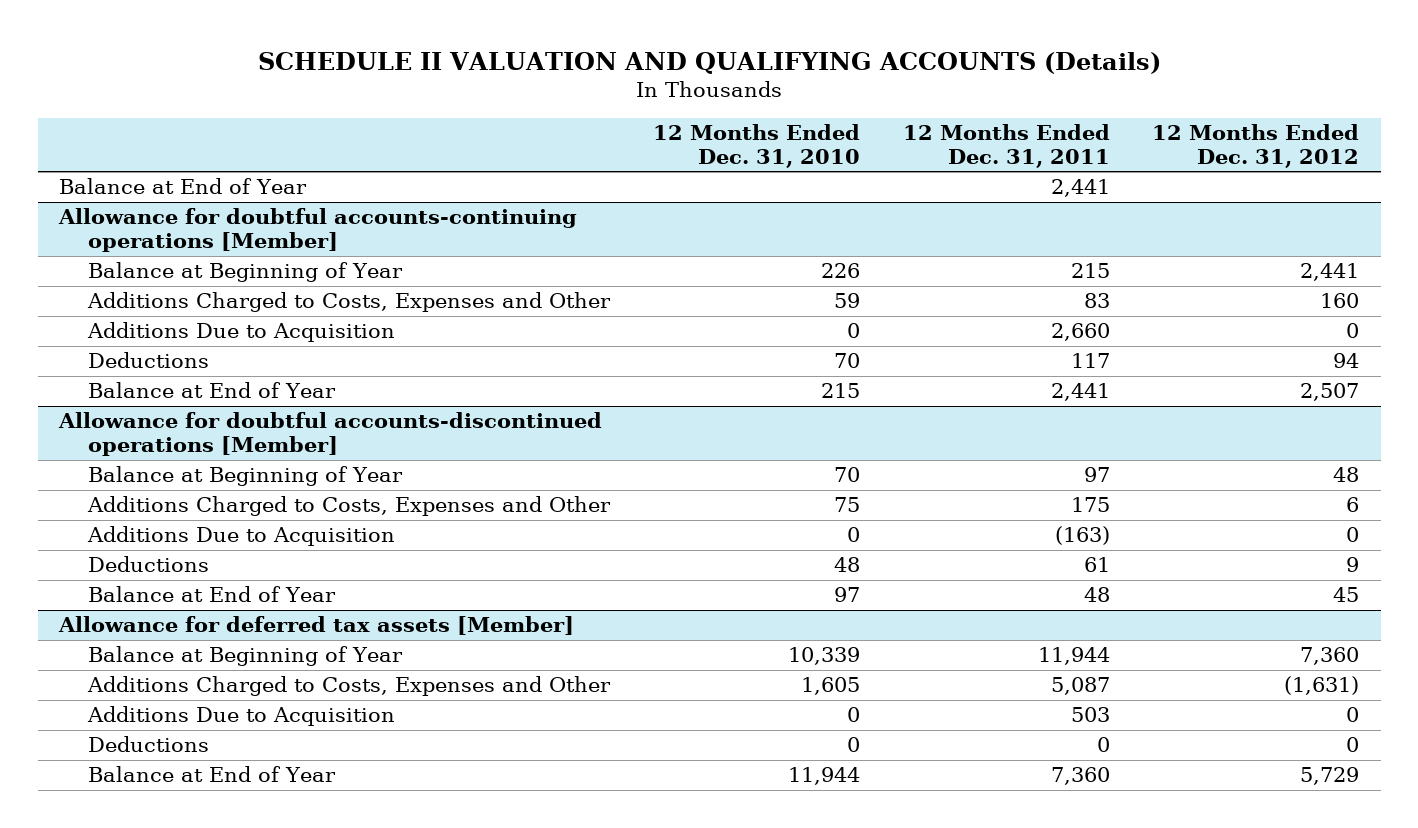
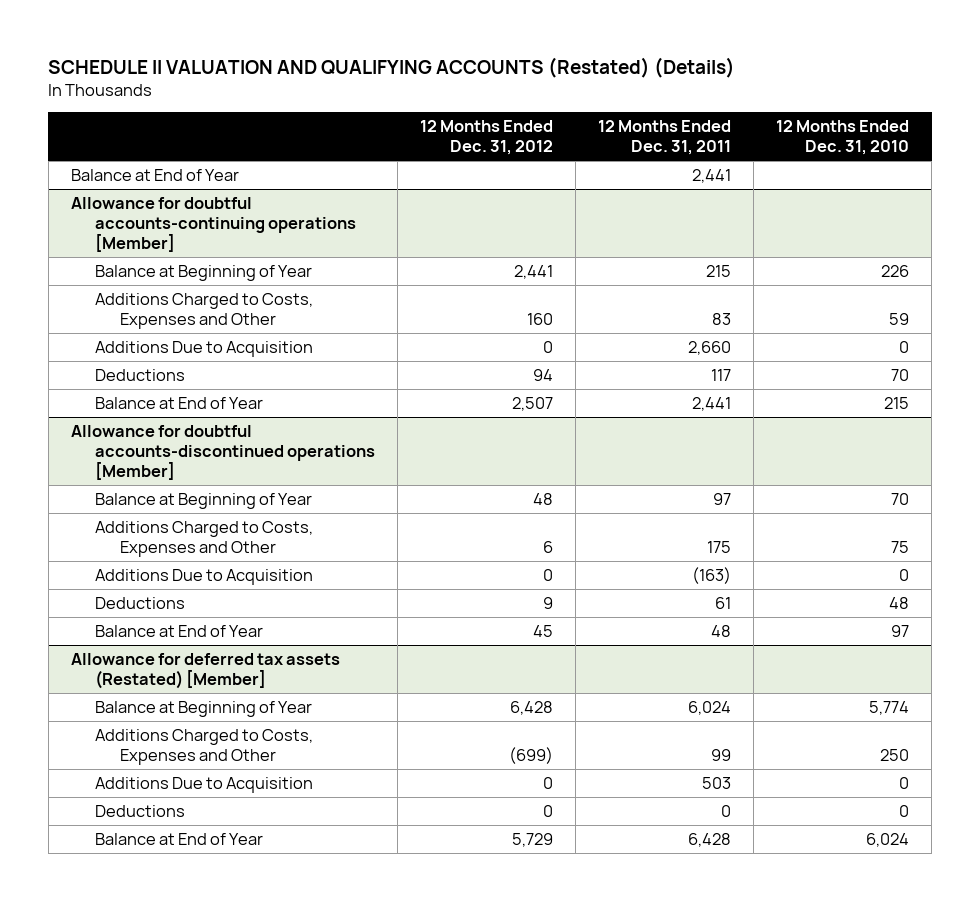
- SCHEDULE II VALUATION AND QUALIFYING ACCOUNTS (Details)
+ SCHEDULE II VALUATION AND QUALIFYING ACCOUNTS (Restated) (Details)
- | 12 Months Ended Dec. 31, 2010 | 12 Months Ended Dec. 31, 2011 | 12 Months Ended Dec. 31, 2012
+ | 12 Months Ended Dec. 31, 2012 | 12 Months Ended Dec. 31, 2011 | 12 Months Ended Dec. 31, 2010
- Allowance for deferred tax assets [Member]
- Balance at Beginning of Year | 10,339 | 11,944 | 7,360
- Additions Charged to Costs, Expenses and Other | 1,605 | 5,087 | (1,631)
+ Allowance for deferred tax assets (Restated) [Member]
+ Balance at Beginning of Year | 6,428 | 6,024 | 5,774
+ Additions Charged to Costs, Expenses and Other | (699) | 99 | 250
- Balance at End of Year | 11,944 | 7,360 | 5,729
+ Balance at End of Year | 5,729 | 6,428 | 6,024

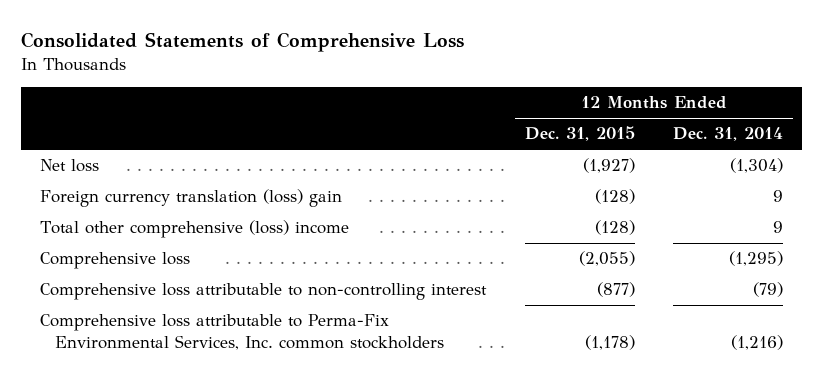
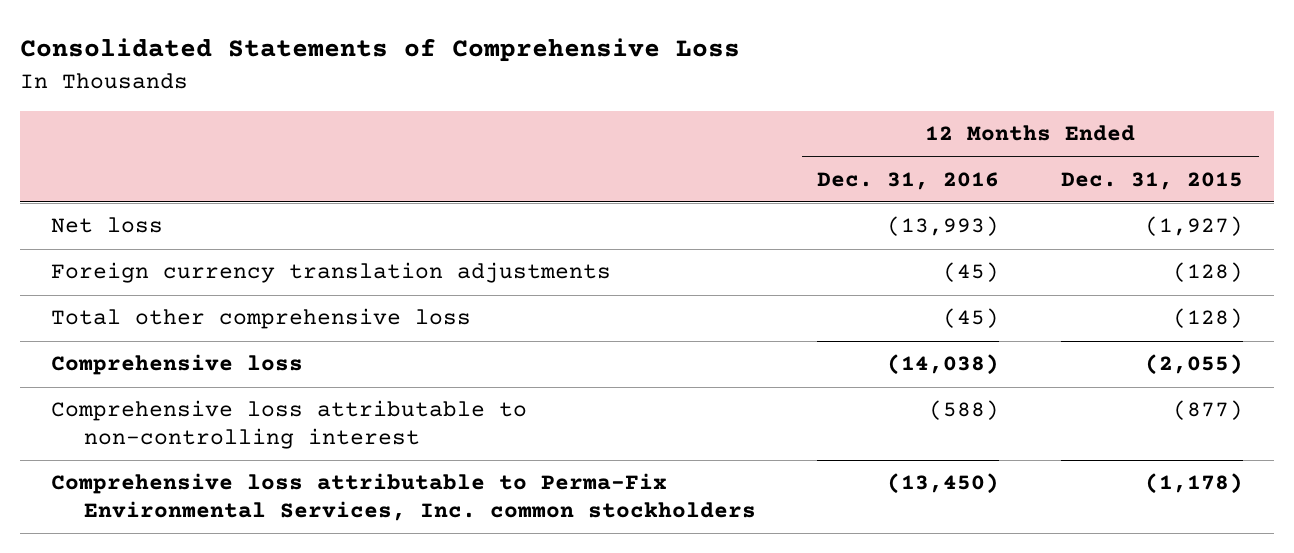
- | 12 Months Ended Dec. 31, 2015 | 12 Months Ended Dec. 31, 2014
+ | 12 Months Ended Dec. 31, 2016 | 12 Months Ended Dec. 31, 2015
- Foreign currency translation (loss) gain | (128) | 9
- Total other comprehensive (loss) income | (128) | 9
+ Foreign currency translation adjustments | (45) | (128)
+ Total other comprehensive loss | (45) | (128)

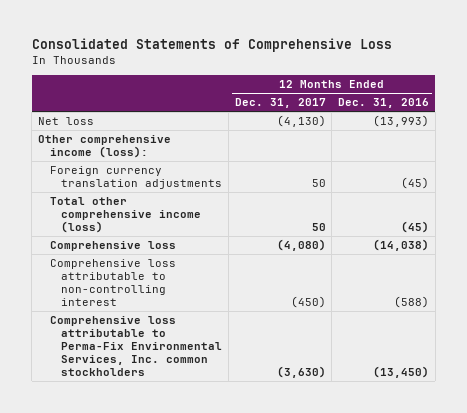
- | 12 Months Ended Dec. 31, 2016 | 12 Months Ended Dec. 31, 2015
+ | 12 Months Ended Dec. 31, 2017 | 12 Months Ended Dec. 31, 2016
+ Other comprehensive income (loss):
- Total other comprehensive loss | (45) | (128)
+ Total other comprehensive income (loss) | 50 | (45)

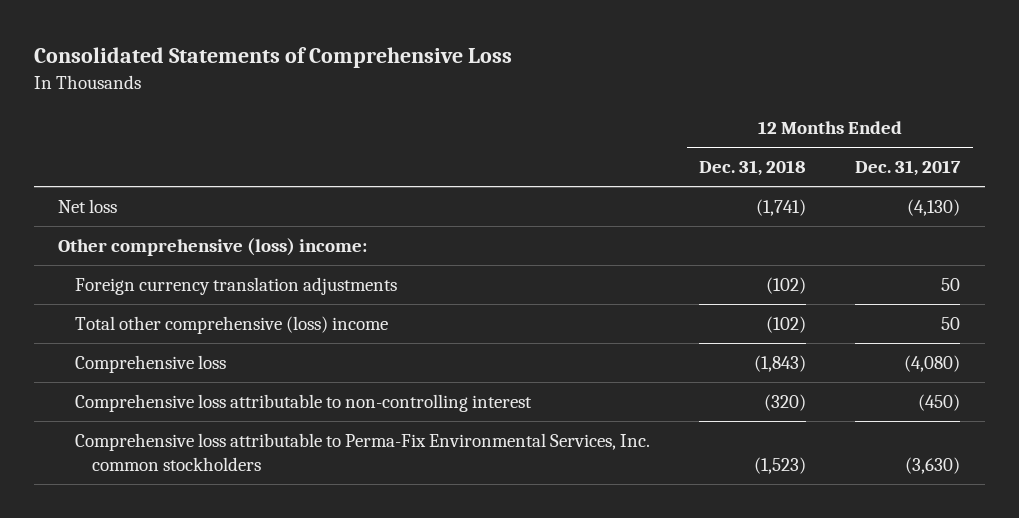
- | 12 Months Ended Dec. 31, 2017 | 12 Months Ended Dec. 31, 2016
+ | 12 Months Ended Dec. 31, 2018 | 12 Months Ended Dec. 31, 2017
- Other comprehensive income (loss):
+ Other comprehensive (loss) income:
- Total other comprehensive income (loss) | 50 | (45)
+ Total other comprehensive (loss) income | (102) | 50

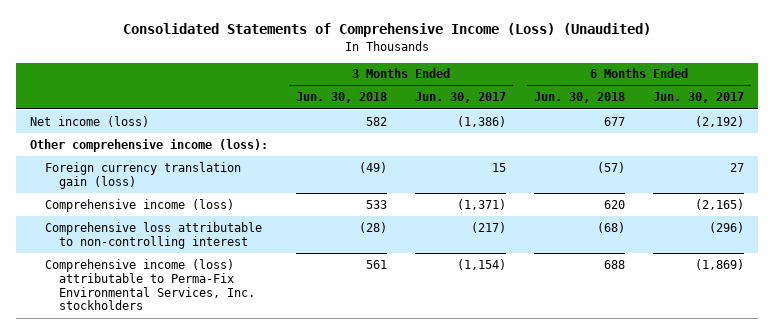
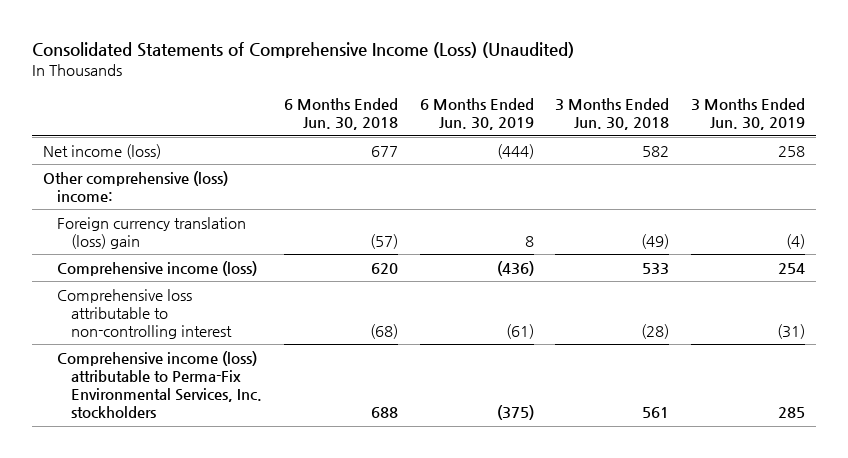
- | 3 Months Ended Jun. 30, 2018 | 3 Months Ended Jun. 30, 2017 | 6 Months Ended Jun. 30, 2018 | 6 Months Ended Jun. 30, 2017
+ | 6 Months Ended Jun. 30, 2018 | 6 Months Ended Jun. 30, 2019 | 3 Months Ended Jun. 30, 2018 | 3 Months Ended Jun. 30, 2019
- Other comprehensive income (loss):
- Foreign currency translation gain (loss) | (49) | 15 | (57) | 27
+ Other comprehensive (loss) income:
+ Foreign currency translation (loss) gain | (57) | 8 | (49) | (4)

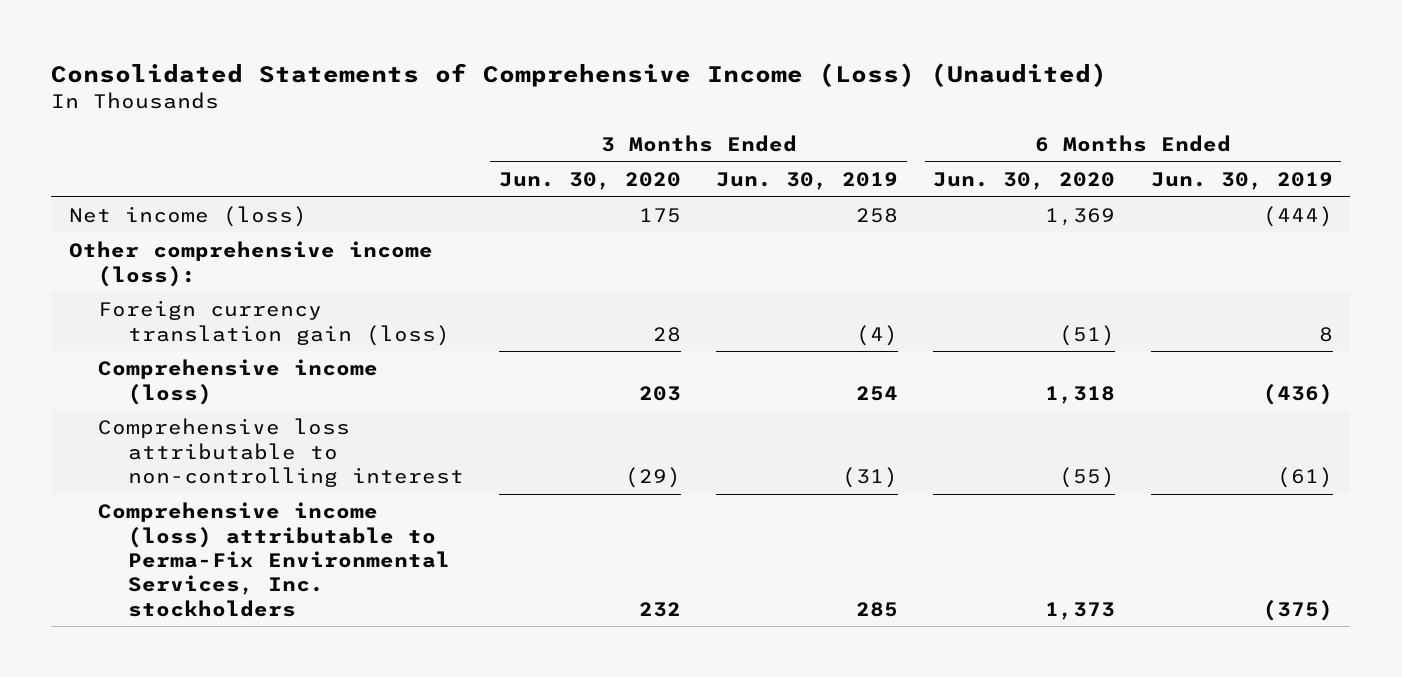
- | 6 Months Ended Jun. 30, 2018 | 6 Months Ended Jun. 30, 2019 | 3 Months Ended Jun. 30, 2018 | 3 Months Ended Jun. 30, 2019
+ | 3 Months Ended Jun. 30, 2020 | 3 Months Ended Jun. 30, 2019 | 6 Months Ended Jun. 30, 2020 | 6 Months Ended Jun. 30, 2019
- Other comprehensive (loss) income:
- Foreign currency translation (loss) gain | (57) | 8 | (49) | (4)
+ Other comprehensive income (loss):
+ Foreign currency translation gain (loss) | 28 | (4) | (51) | 8

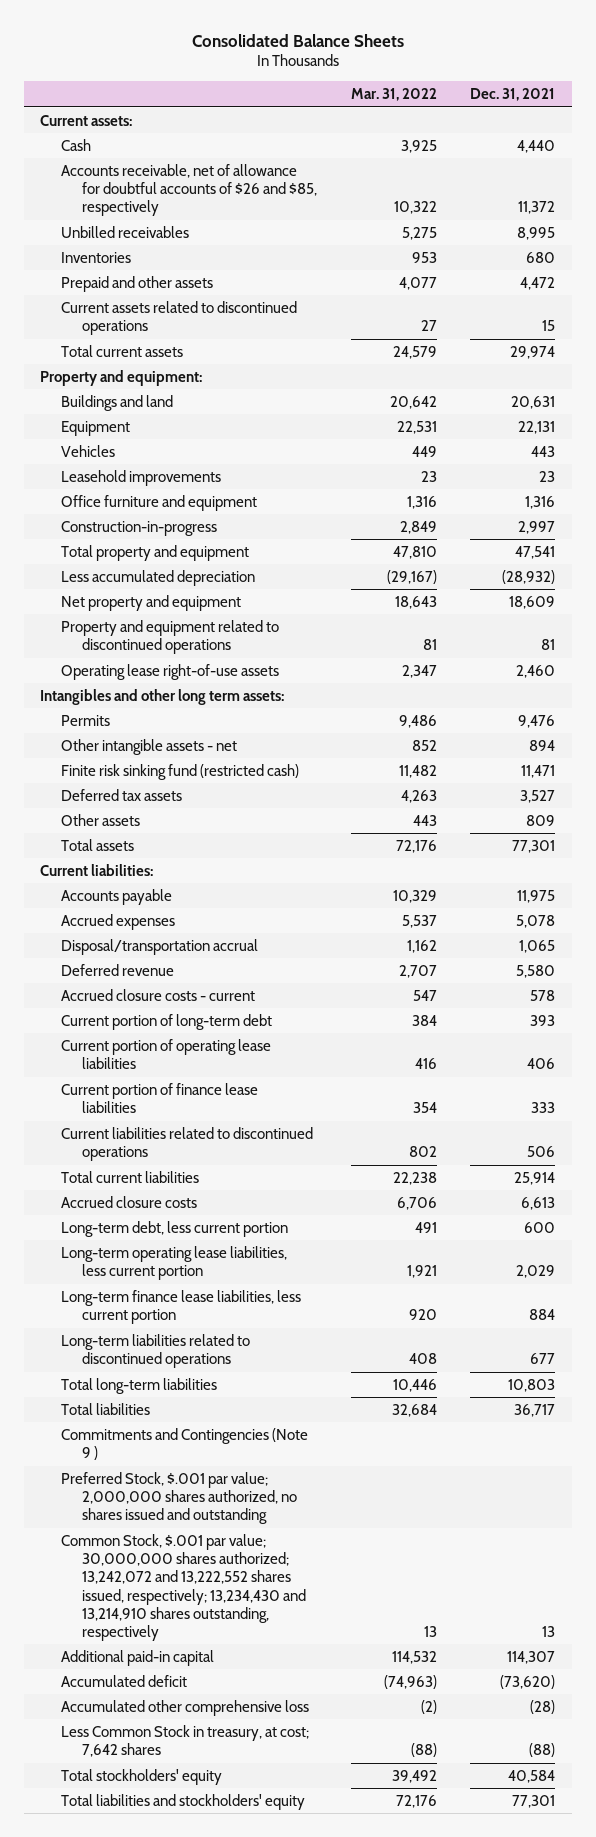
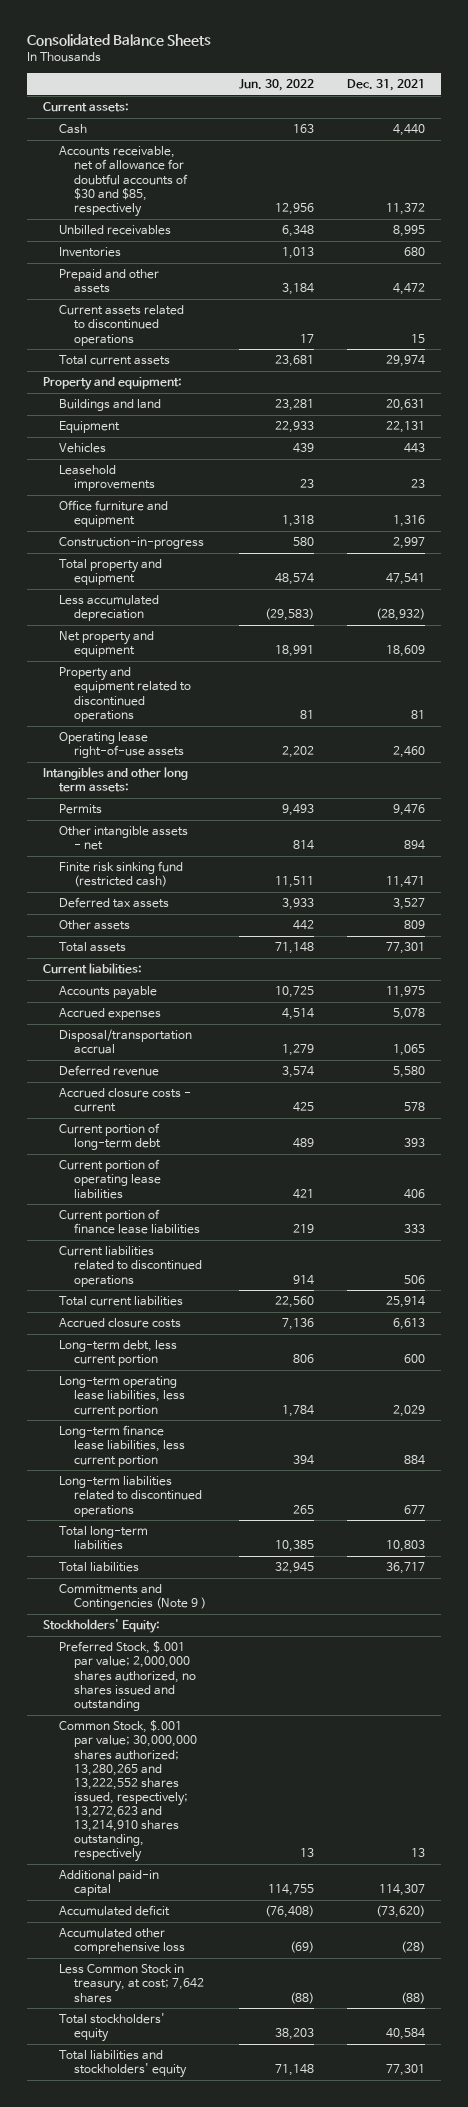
- | Mar. 31, 2022 | Dec. 31, 2021
+ | Jun. 30, 2022 | Dec. 31, 2021
- Accounts receivable, net of allowance for doubtful accounts of $26 and $85, respectively | 10,322 | 11,372
+ Accounts receivable, net of allowance for doubtful accounts of $30 and $85, respectively | 12,956 | 11,372
+ Stockholders' Equity:
- Common Stock, $.001 par value; 30,000,000 shares authorized; 13,242,072 and 13,222,552 shares issued, respectively; 13,234,430 and 13,214,910 shares outstanding, respectively | 13 | 13
+ Common Stock, $.001 par value; 30,000,000 shares authorized; 13,280,265 and 13,222,552 shares issued, respectively; 13,272,623 and 13,214,910 shares outstanding, respectively | 13 | 13

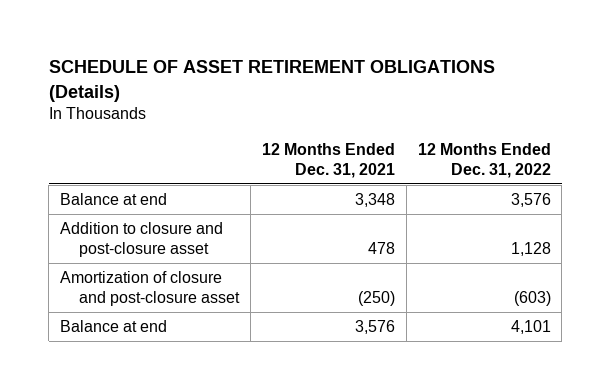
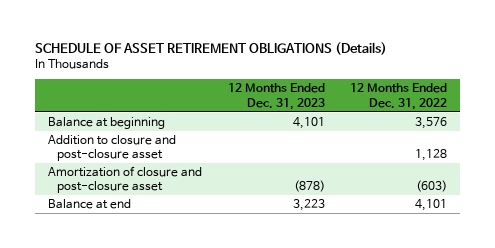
- | 12 Months Ended Dec. 31, 2021 | 12 Months Ended Dec. 31, 2022
+ | 12 Months Ended Dec. 31, 2023 | 12 Months Ended Dec. 31, 2022
- Balance at end | 3,348 | 3,576
+ Balance at beginning | 4,101 | 3,576

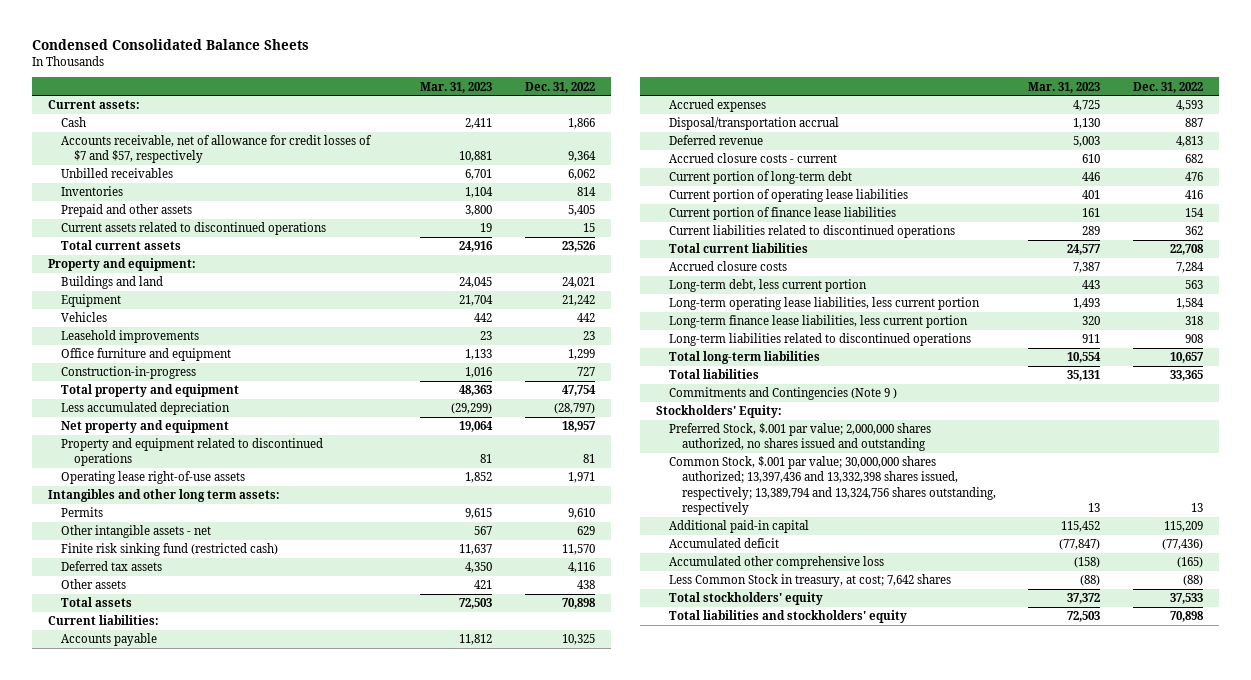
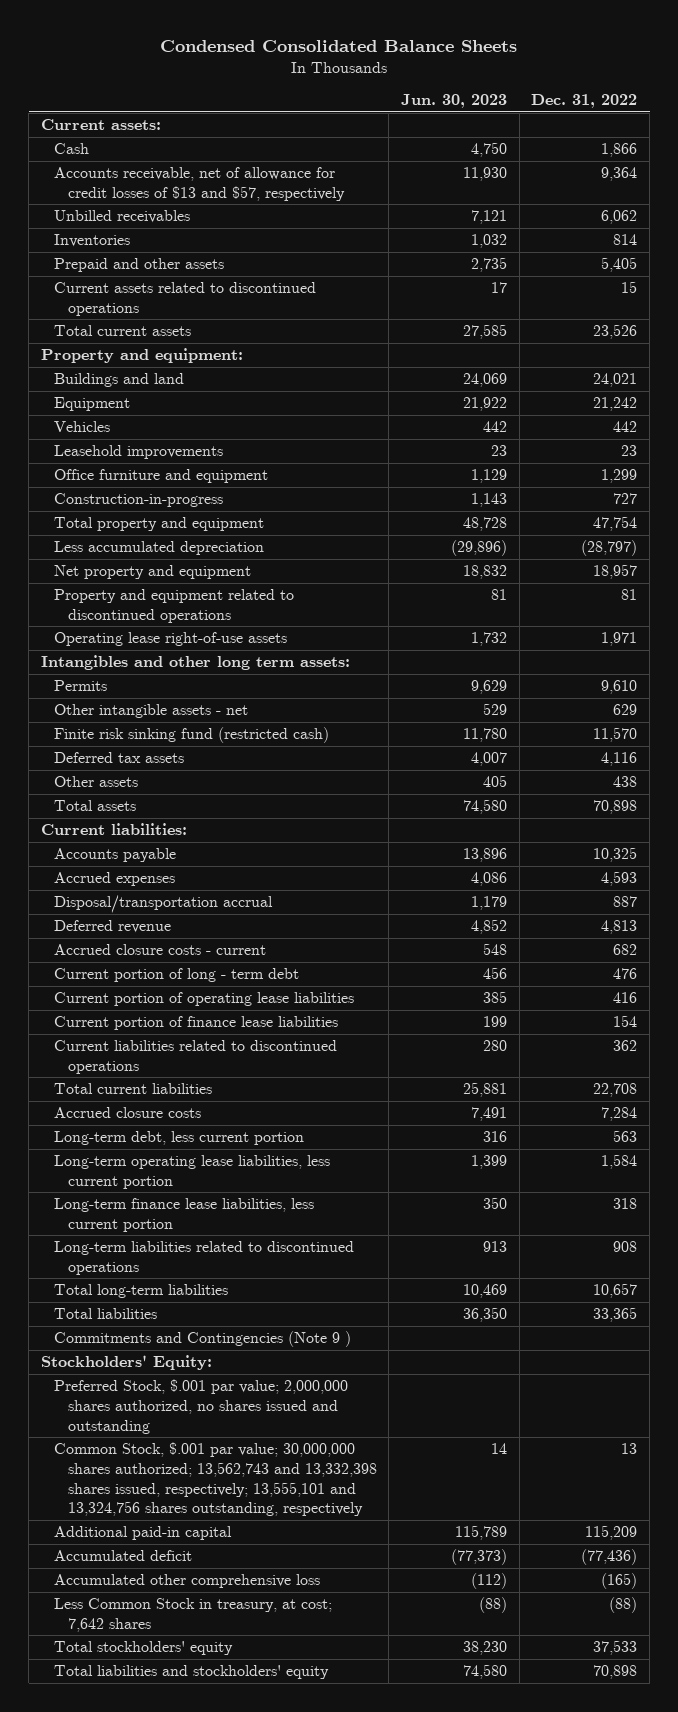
- | Mar. 31, 2023 | Dec. 31, 2022
+ | Jun. 30, 2023 | Dec. 31, 2022
- Accounts receivable, net of allowance for credit losses of $7 and $57, respectively | 10,881 | 9,364
+ Accounts receivable, net of allowance for credit losses of $13 and $57, respectively | 11,930 | 9,364
- Current portion of long-term debt | 446 | 476
+ Current portion of long - term debt | 456 | 476
- Common Stock, $.001 par value; 30,000,000 shares authorized; 13,397,436 and 13,332,398 shares issued, respectively; 13,389,794 and 13,324,756 shares outstanding, respectively | 13 | 13
+ Common Stock, $.001 par value; 30,000,000 shares authorized; 13,562,743 and 13,332,398 shares issued, respectively; 13,555,101 and 13,324,756 shares outstanding, respectively | 14 | 13

